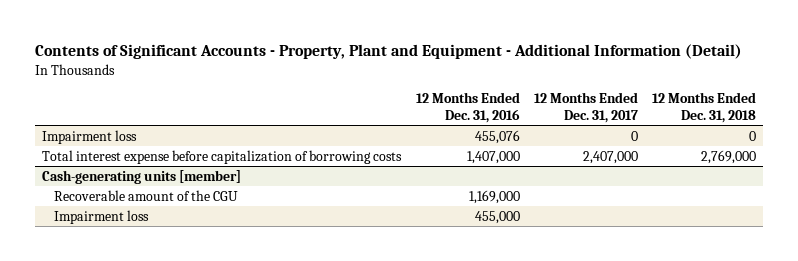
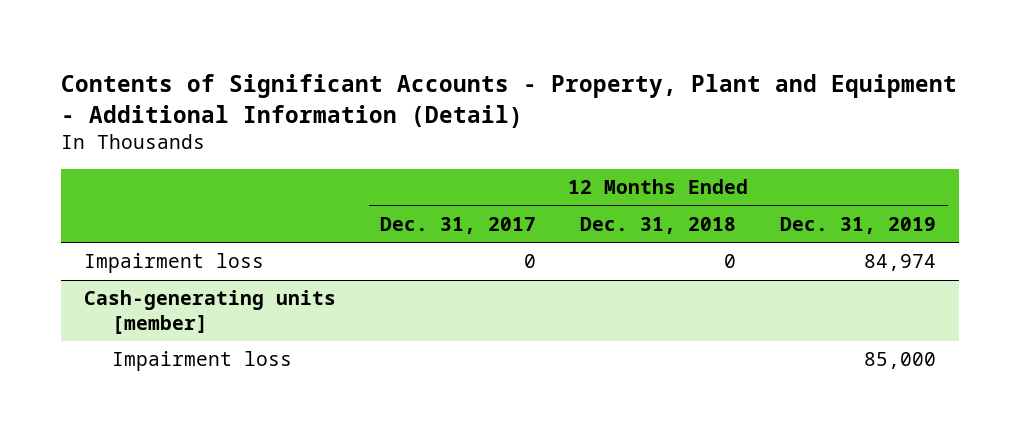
- | 12 Months Ended Dec. 31, 2016 | 12 Months Ended Dec. 31, 2017 | 12 Months Ended Dec. 31, 2018
+ | 12 Months Ended Dec. 31, 2017 | 12 Months Ended Dec. 31, 2018 | 12 Months Ended Dec. 31, 2019
- Total interest expense before capitalization of borrowing costs | 1,407,000 | 2,407,000 | 2,769,000
@ Cash-generating units [member]
- Recoverable amount of the CGU | 1,169,000 | |

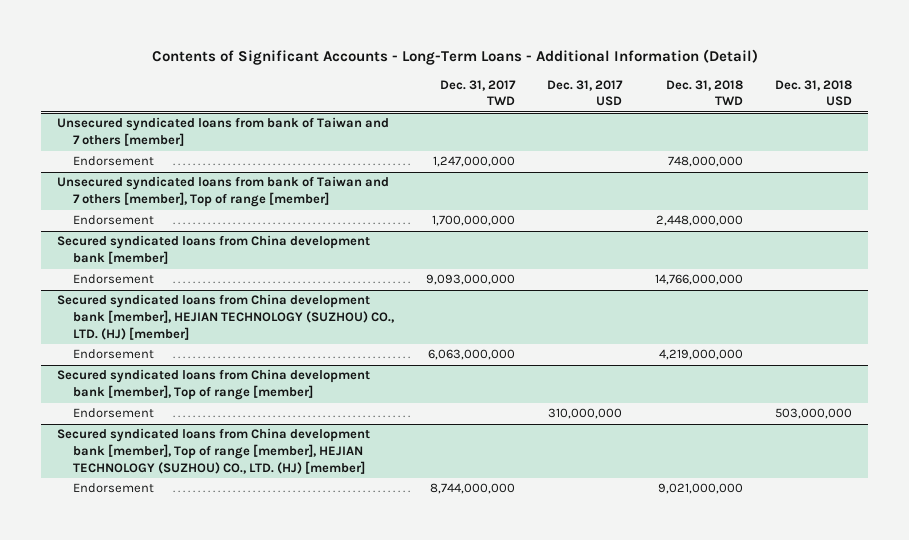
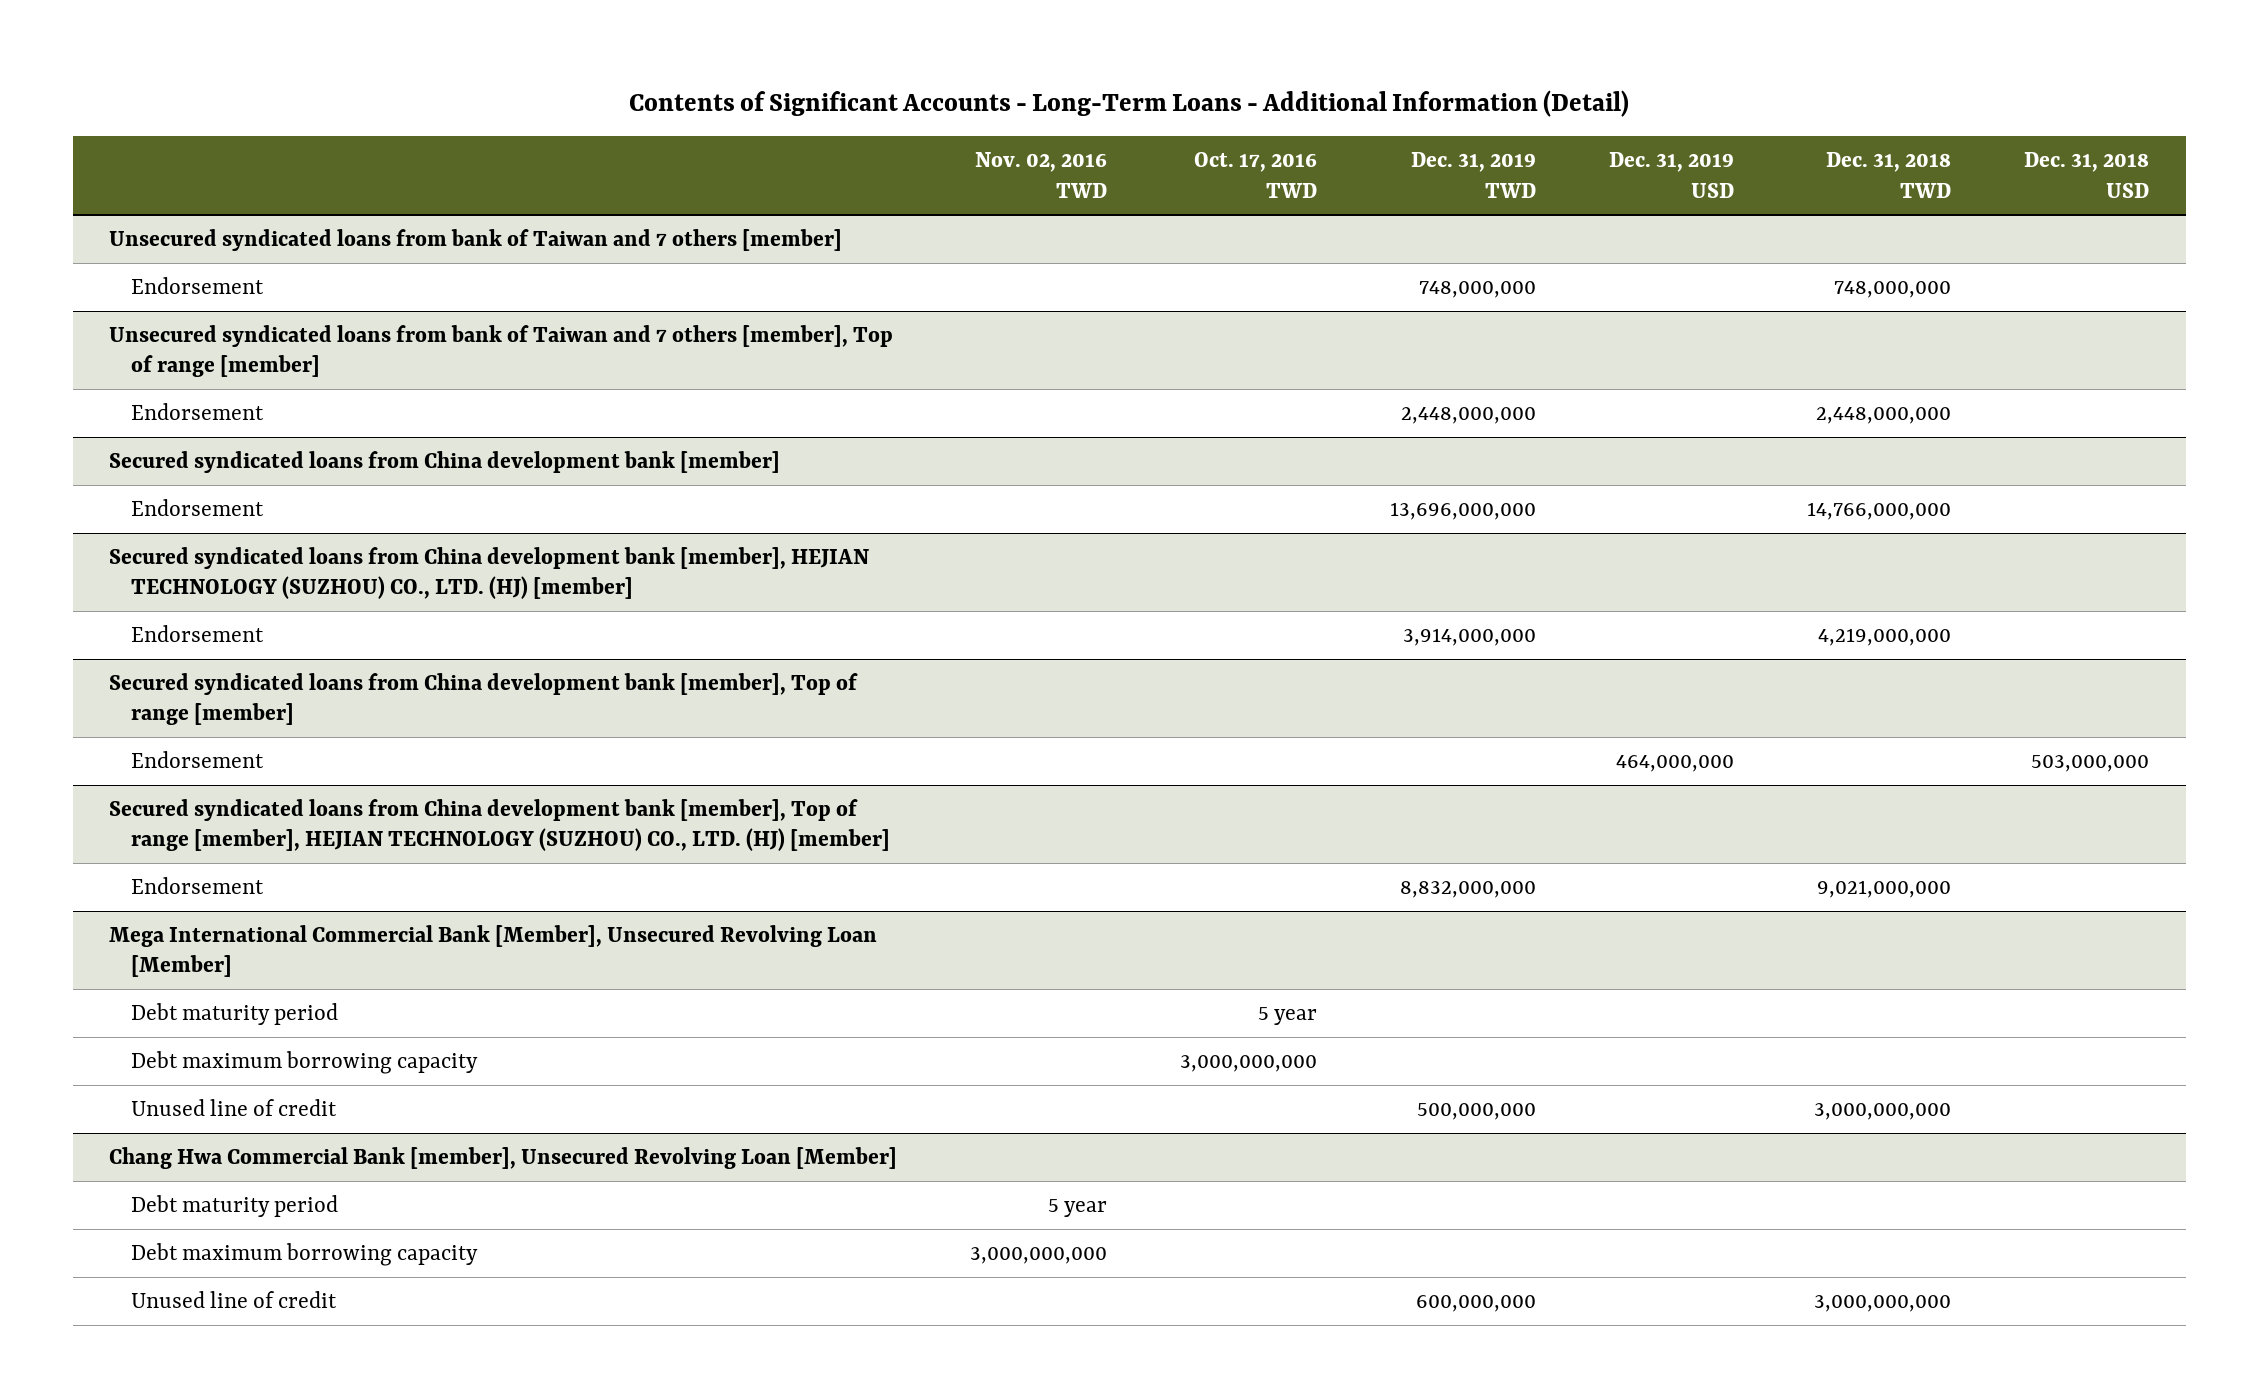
- | Dec. 31, 2017 TWD | Dec. 31, 2017 USD | Dec. 31, 2018 TWD | Dec. 31, 2018 USD
+ | Nov. 02, 2016 TWD | Oct. 17, 2016 TWD | Dec. 31, 2019 TWD | Dec. 31, 2019 USD | Dec. 31, 2018 TWD | Dec. 31, 2018 USD
+ Mega International Commercial Bank [Member], Unsecured Revolving Loan [Member]
+ Debt maturity period | | 5 year | | | |
+ Debt maximum borrowing capacity | | 3,000,000,000 | | | |
+ Unused line of credit | | | 500,000,000 | | 3,000,000,000 |
+ Chang Hwa Commercial Bank [member], Unsecured Revolving Loan [Member]
+ Debt maturity period | 5 year | | | | |
+ Debt maximum borrowing capacity | 3,000,000,000 | | | | |
+ Unused line of credit | | | 600,000,000 | | 3,000,000,000 |

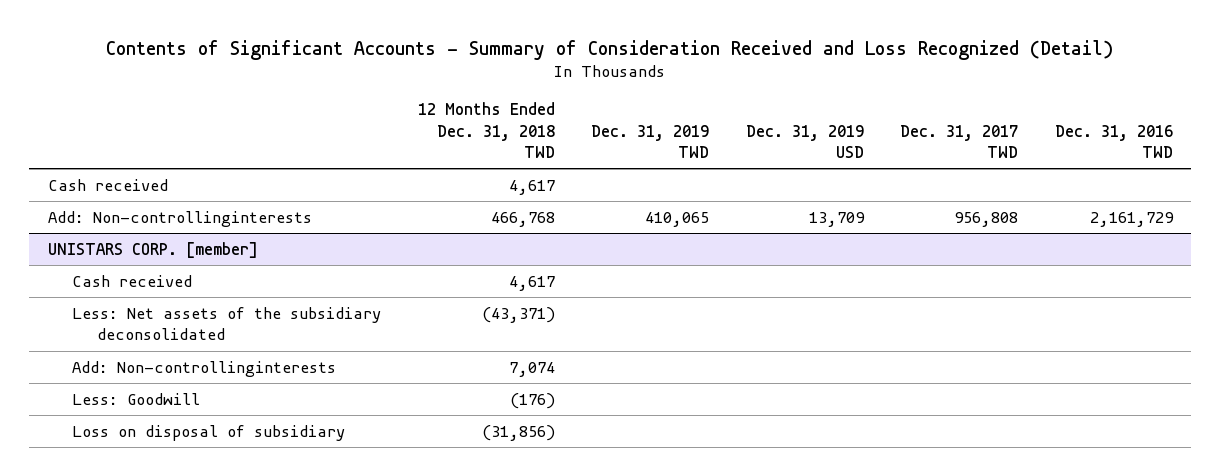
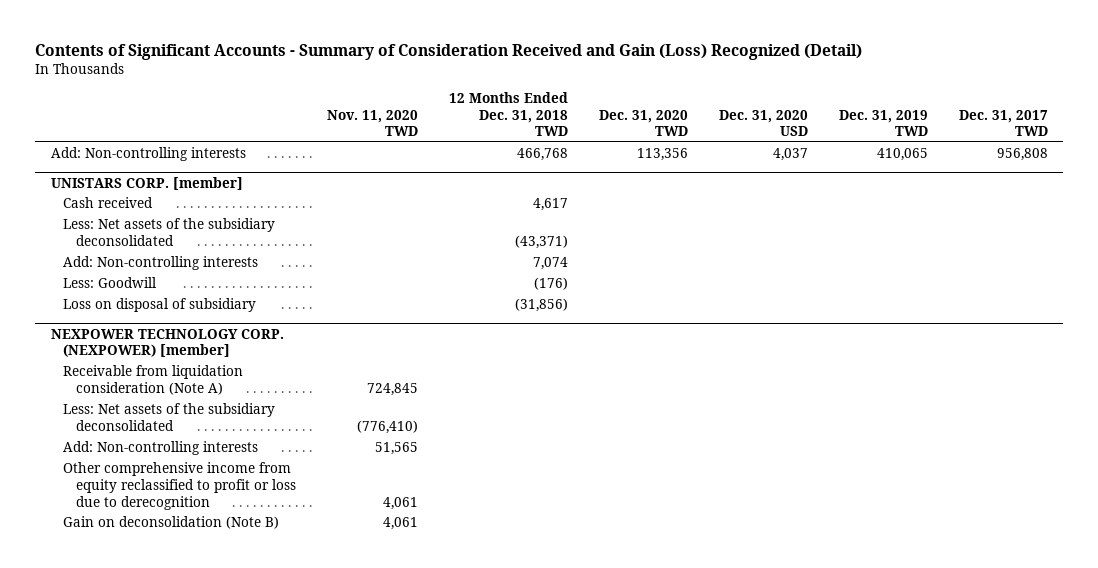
- Contents of Significant Accounts - Summary of Consideration Received and Loss Recognized (Detail)
+ Contents of Significant Accounts - Summary of Consideration Received and Gain (Loss) Recognized (Detail)
- | 12 Months Ended Dec. 31, 2018 TWD | Dec. 31, 2019 TWD | Dec. 31, 2019 USD | Dec. 31, 2017 TWD | Dec. 31, 2016 TWD
+ | Nov. 11, 2020 TWD | 12 Months Ended Dec. 31, 2018 TWD | Dec. 31, 2020 TWD | Dec. 31, 2020 USD | Dec. 31, 2019 TWD | Dec. 31, 2017 TWD
- Cash received | 4,617 | | | |
- Add: Non-controllinginterests | 466,768 | 410,065 | 13,709 | 956,808 | 2,161,729
+ Add: Non-controlling interests | | 466,768 | 113,356 | 4,037 | 410,065 | 956,808
@ UNISTARS CORP. [member]
- Add: Non-controllinginterests | 7,074 | | | |
+ Add: Non-controlling interests | | 7,074 | | | |
+ NEXPOWER TECHNOLOGY CORP. (NEXPOWER) [member]
+ Receivable from liquidation consideration (Note A) | 724,845 | | | | |
+ Less: Net assets of the subsidiary deconsolidated | (776,410) | | | | |
+ Add: Non-controlling interests | 51,565 | | | | |
+ Other comprehensive income from equity reclassified to profit or loss due to derecognition | 4,061 | | | | |
+ Gain on deconsolidation (Note B) | 4,061 | | | | |

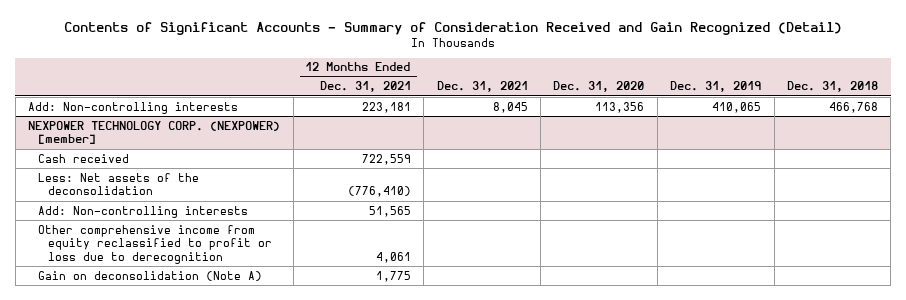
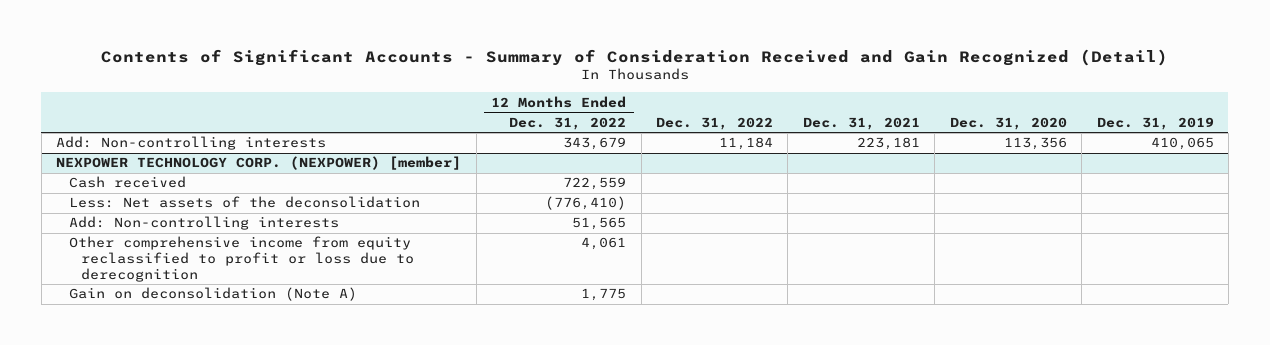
- | 12 Months Ended Dec. 31, 2021 | Dec. 31, 2021 | Dec. 31, 2020 | Dec. 31, 2019 | Dec. 31, 2018
+ | 12 Months Ended Dec. 31, 2022 | Dec. 31, 2022 | Dec. 31, 2021 | Dec. 31, 2020 | Dec. 31, 2019
- Add: Non-controlling interests | 223,181 | 8,045 | 113,356 | 410,065 | 466,768
+ Add: Non-controlling interests | 343,679 | 11,184 | 223,181 | 113,356 | 410,065

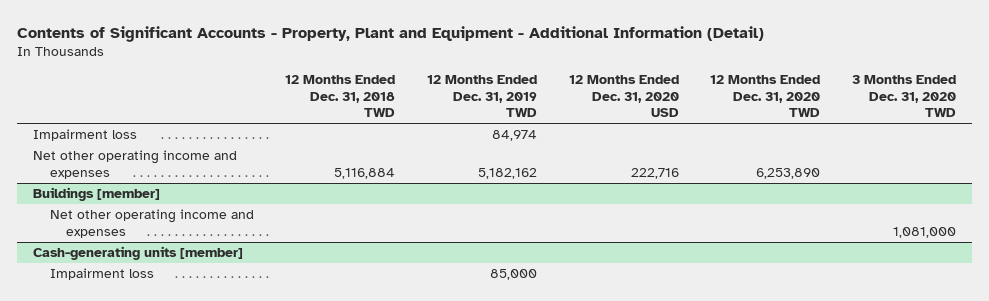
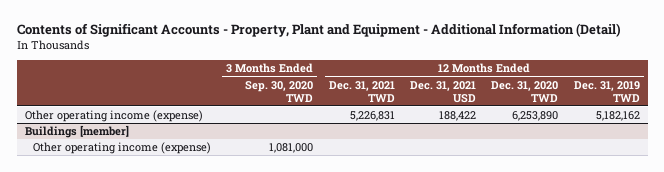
- | 12 Months Ended Dec. 31, 2018 TWD | 12 Months Ended Dec. 31, 2019 TWD | 12 Months Ended Dec. 31, 2020 USD | 12 Months Ended Dec. 31, 2020 TWD | 3 Months Ended Dec. 31, 2020 TWD
+ | 3 Months Ended Sep. 30, 2020 TWD | 12 Months Ended Dec. 31, 2021 TWD | 12 Months Ended Dec. 31, 2021 USD | 12 Months Ended Dec. 31, 2020 TWD | 12 Months Ended Dec. 31, 2019 TWD
- Impairment loss | | 84,974 | | |
- Net other operating income and expenses | 5,116,884 | 5,182,162 | 222,716 | 6,253,890 |
+ Other operating income (expense) | | 5,226,831 | 188,422 | 6,253,890 | 5,182,162
@ Buildings [member]
- Net other operating income and expenses | | | | | 1,081,000
- Cash-generating units [member]
- Impairment loss | | 85,000 | | |
@ Buildings [member]
+ Other operating income (expense) | 1,081,000 | | | |

